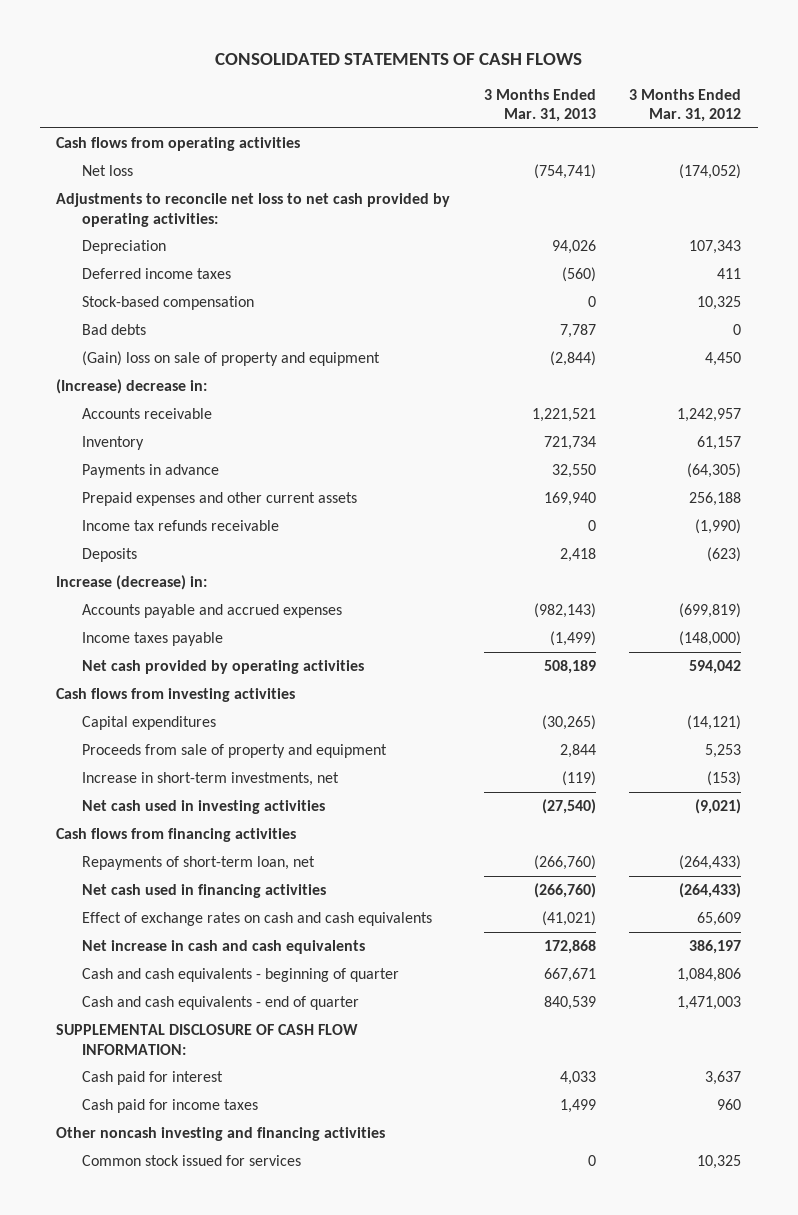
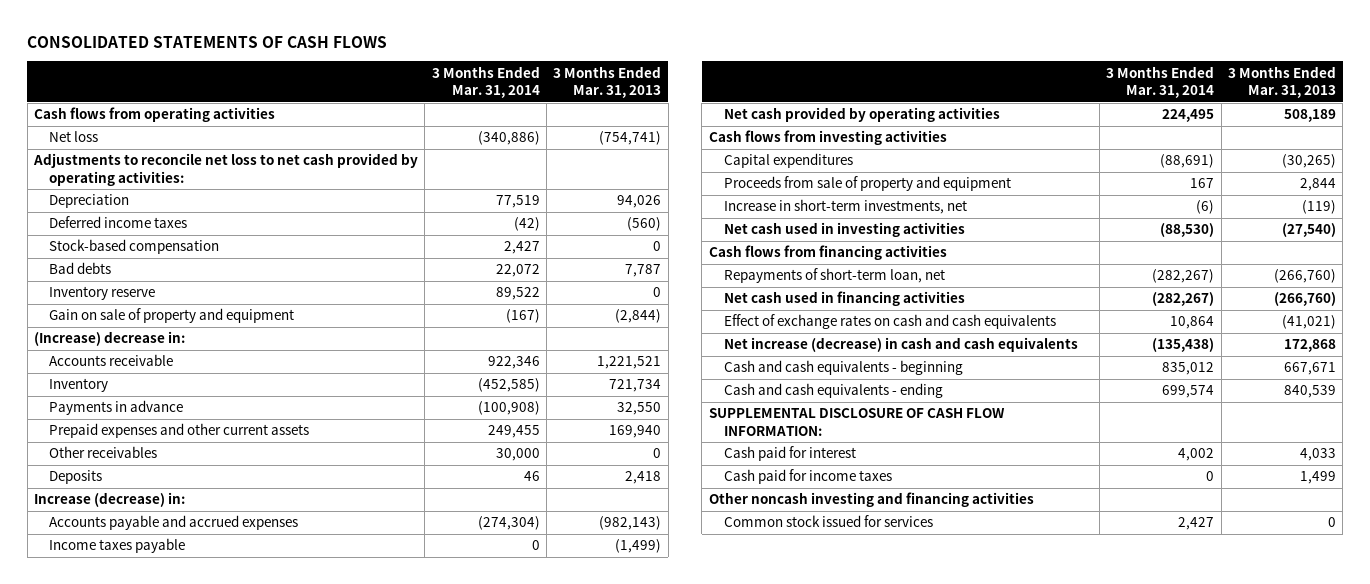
- | 3 Months Ended Mar. 31, 2013 | 3 Months Ended Mar. 31, 2012
+ | 3 Months Ended Mar. 31, 2014 | 3 Months Ended Mar. 31, 2013
- (Gain) loss on sale of property and equipment | (2,844) | 4,450
+ Inventory reserve | 89,522 | 0
+ Gain on sale of property and equipment | (167) | (2,844)
- Income tax refunds receivable | 0 | (1,990)
+ Other receivables | 30,000 | 0
- Net increase in cash and cash equivalents | 172,868 | 386,197
- Cash and cash equivalents - beginning of quarter | 667,671 | 1,084,806
- Cash and cash equivalents - end of quarter | 840,539 | 1,471,003
+ Net increase (decrease) in cash and cash equivalents | (135,438) | 172,868
+ Cash and cash equivalents - beginning | 835,012 | 667,671
+ Cash and cash equivalents - ending | 699,574 | 840,539

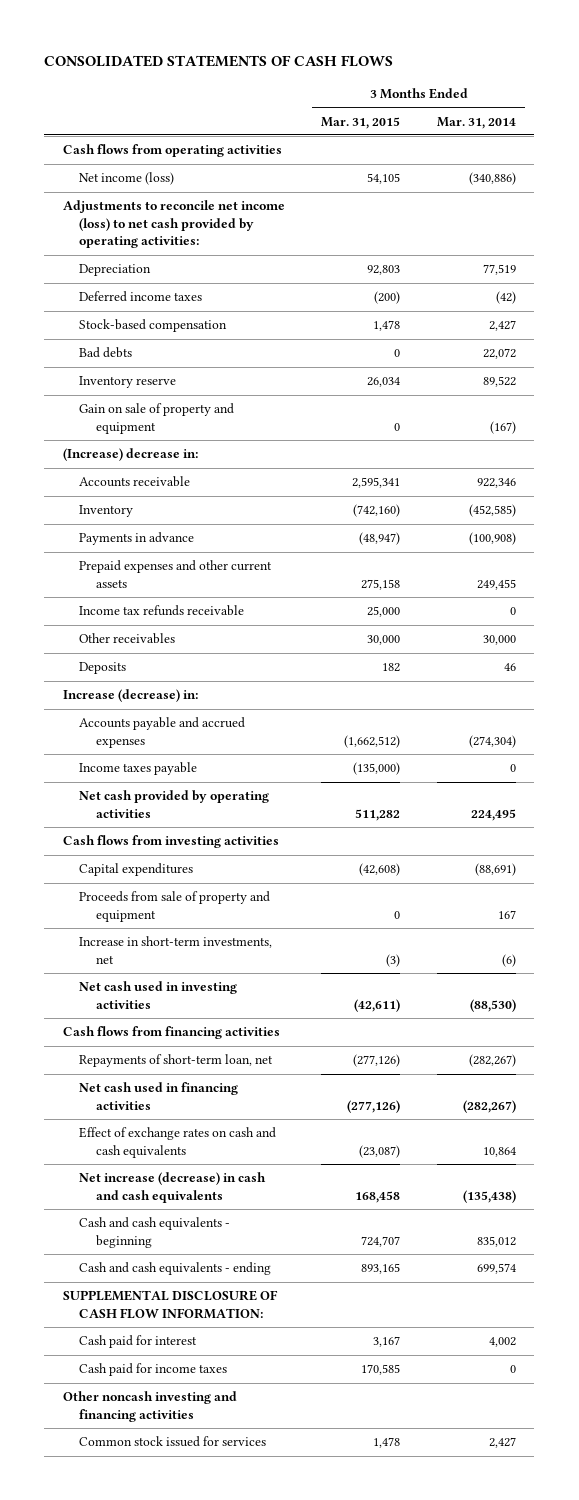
- | 3 Months Ended Mar. 31, 2014 | 3 Months Ended Mar. 31, 2013
+ | 3 Months Ended Mar. 31, 2015 | 3 Months Ended Mar. 31, 2014
- Net loss | (340,886) | (754,741)
- Adjustments to reconcile net loss to net cash provided by operating activities:
+ Net income (loss) | 54,105 | (340,886)
+ Adjustments to reconcile net income (loss) to net cash provided by operating activities:
+ Income tax refunds receivable | 25,000 | 0

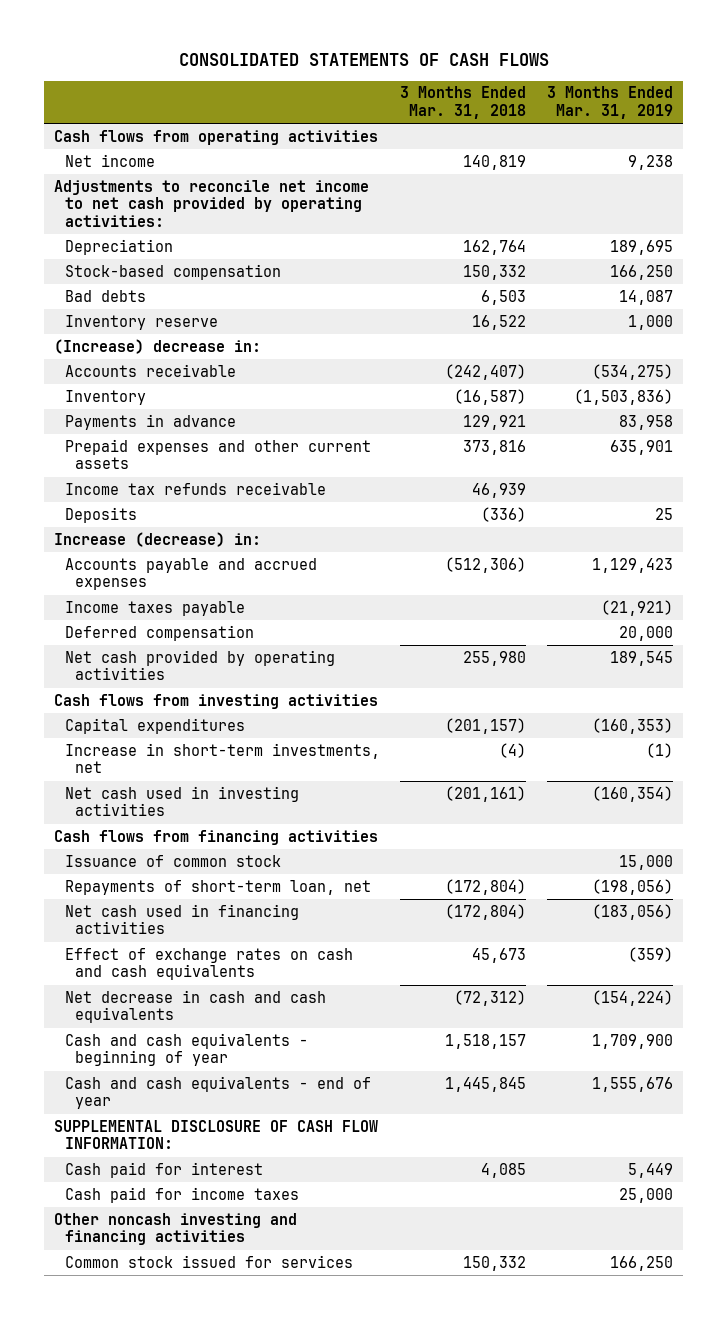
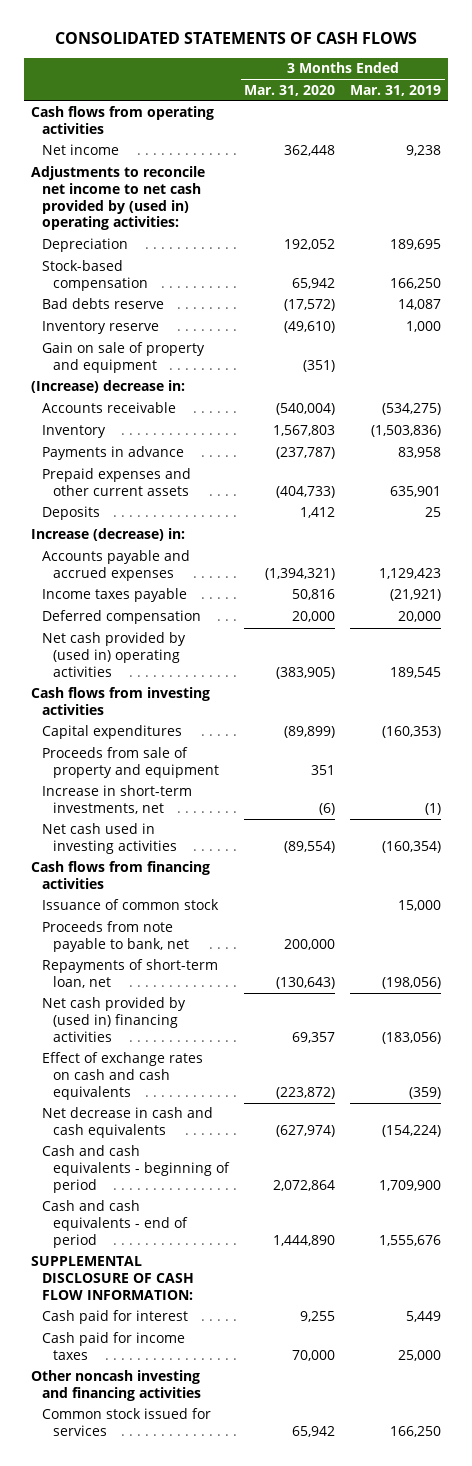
- | 3 Months Ended Mar. 31, 2018 | 3 Months Ended Mar. 31, 2019
+ | 3 Months Ended Mar. 31, 2020 | 3 Months Ended Mar. 31, 2019
- Adjustments to reconcile net income to net cash provided by operating activities:
+ Adjustments to reconcile net income to net cash provided by (used in) operating activities:
- Bad debts | 6,503 | 14,087
+ Bad debts reserve | (17,572) | 14,087
+ Gain on sale of property and equipment | (351) |
- Income tax refunds receivable | 46,939 |
- Net cash provided by operating activities | 255,980 | 189,545
+ Net cash provided by (used in) operating activities | (383,905) | 189,545
+ Proceeds from sale of property and equipment | 351 |
+ Proceeds from note payable to bank, net | 200,000 |
- Net cash used in financing activities | (172,804) | (183,056)
+ Net cash provided by (used in) financing activities | 69,357 | (183,056)
- Cash and cash equivalents - beginning of year | 1,518,157 | 1,709,900
- Cash and cash equivalents - end of year | 1,445,845 | 1,555,676
+ Cash and cash equivalents - beginning of period | 2,072,864 | 1,709,900
+ Cash and cash equivalents - end of period | 1,444,890 | 1,555,676

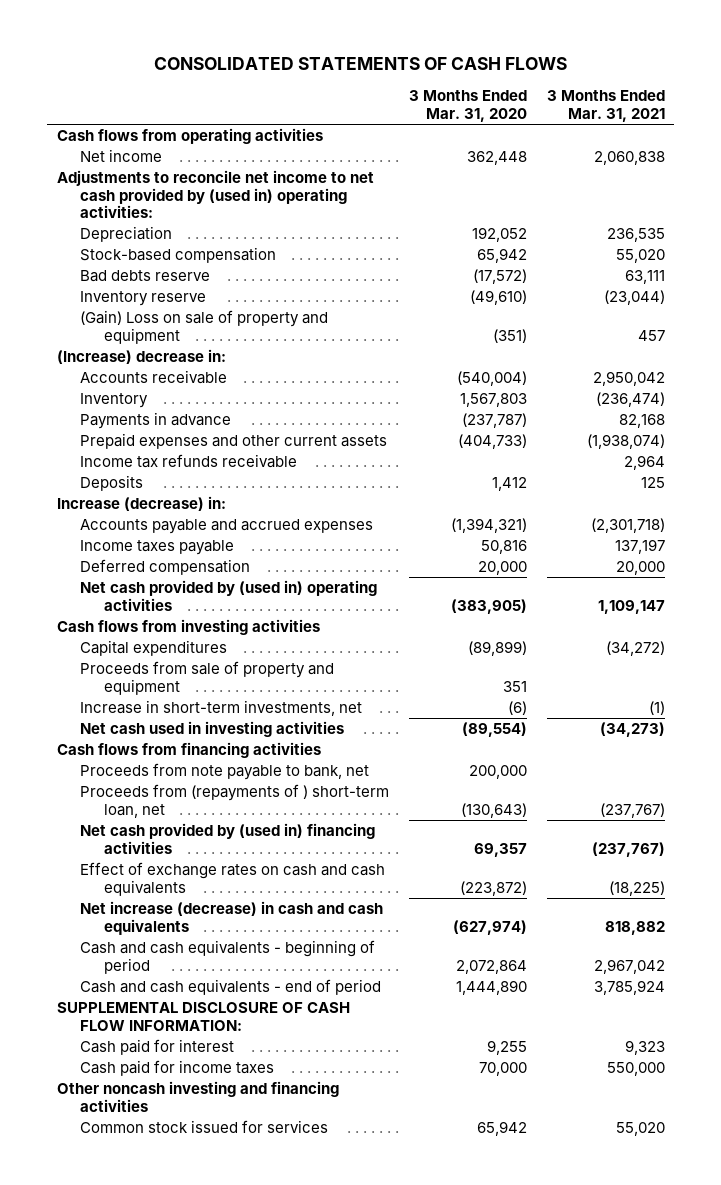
- | 3 Months Ended Mar. 31, 2020 | 3 Months Ended Mar. 31, 2019
+ | 3 Months Ended Mar. 31, 2020 | 3 Months Ended Mar. 31, 2021
- Gain on sale of property and equipment | (351) |
+ (Gain) Loss on sale of property and equipment | (351) | 457
+ Income tax refunds receivable | | 2,964
- Issuance of common stock | | 15,000
- Repayments of short-term loan, net | (130,643) | (198,056)
+ Proceeds from (repayments of ) short-term loan, net | (130,643) | (237,767)
- Net decrease in cash and cash equivalents | (627,974) | (154,224)
+ Net increase (decrease) in cash and cash equivalents | (627,974) | 818,882

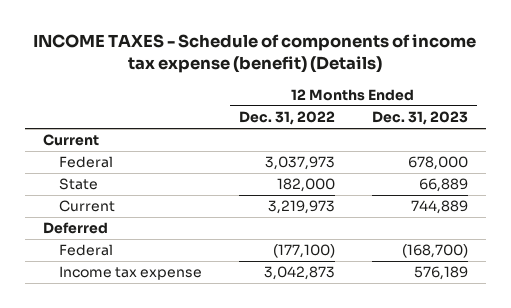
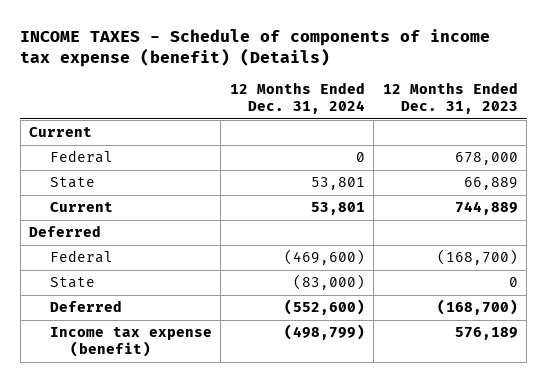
- | 12 Months Ended Dec. 31, 2022 | 12 Months Ended Dec. 31, 2023
+ | 12 Months Ended Dec. 31, 2024 | 12 Months Ended Dec. 31, 2023
- Income tax expense | 3,042,873 | 576,189
+ State | (83,000) | 0
+ Deferred | (552,600) | (168,700)
+ Income tax expense (benefit) | (498,799) | 576,189

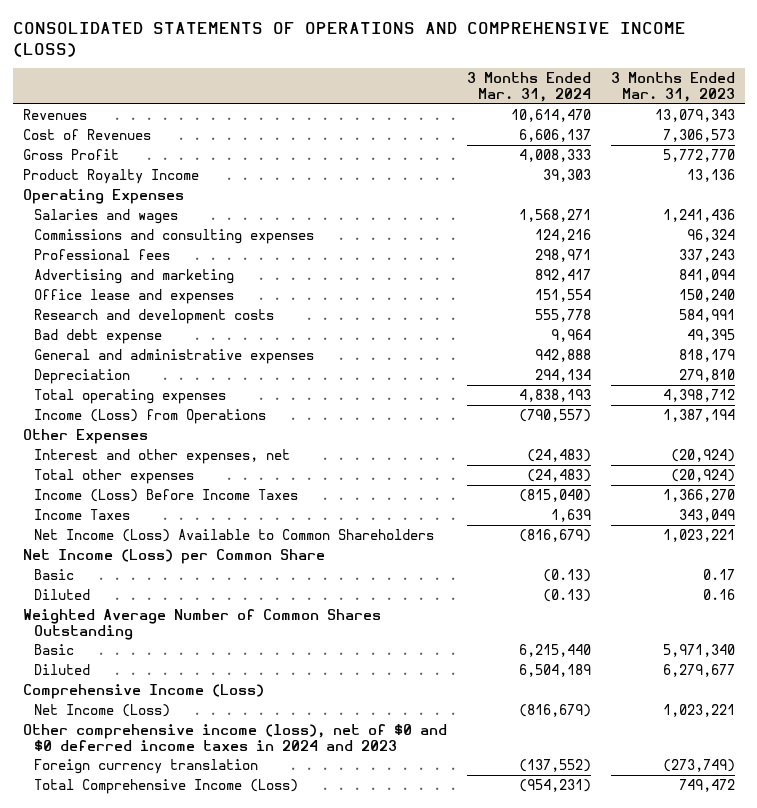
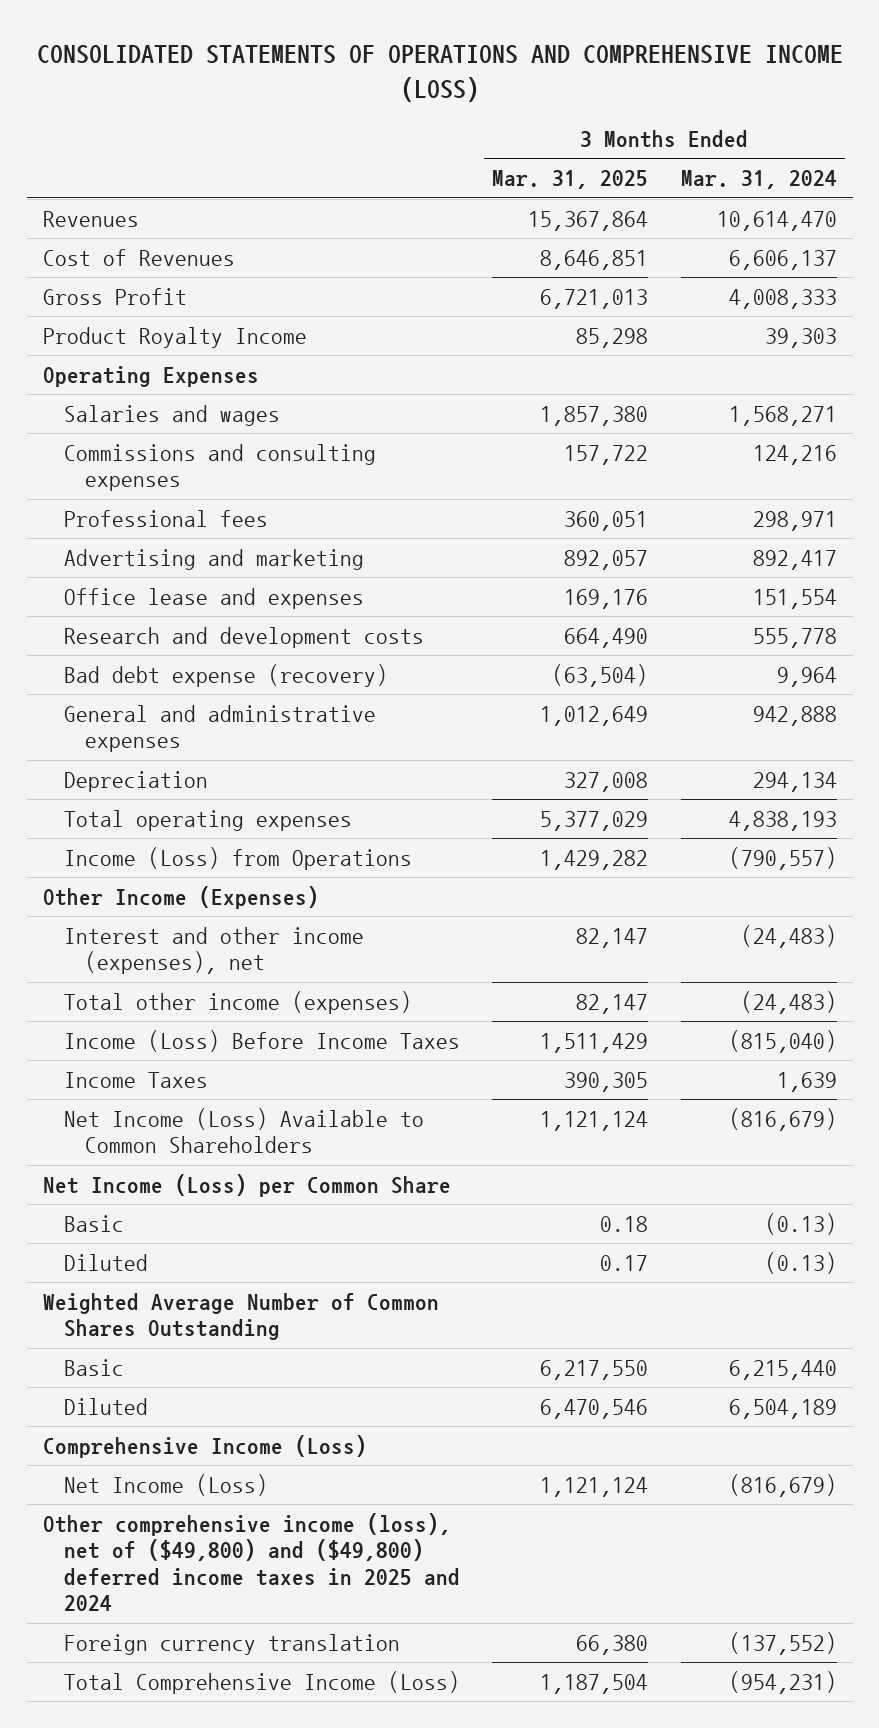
- | 3 Months Ended Mar. 31, 2024 | 3 Months Ended Mar. 31, 2023
+ | 3 Months Ended Mar. 31, 2025 | 3 Months Ended Mar. 31, 2024
- Bad debt expense | 9,964 | 49,395
+ Bad debt expense (recovery) | (63,504) | 9,964
- Other Expenses
- Interest and other expenses, net | (24,483) | (20,924)
- Total other expenses | (24,483) | (20,924)
+ Other Income (Expenses)
+ Interest and other income (expenses), net | 82,147 | (24,483)
+ Total other income (expenses) | 82,147 | (24,483)
- Other comprehensive income (loss), net of $0 and $0 deferred income taxes in 2024 and 2023
+ Other comprehensive income (loss), net of ($49,800) and ($49,800) deferred income taxes in 2025 and 2024

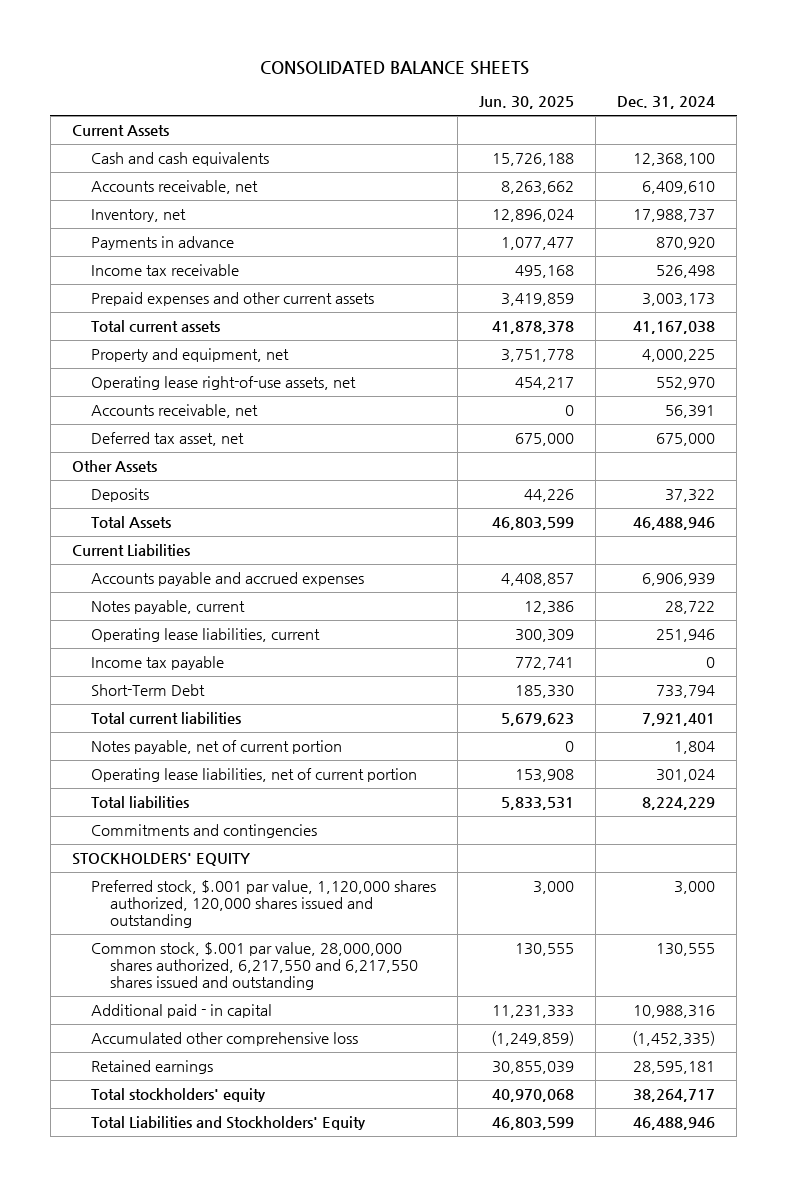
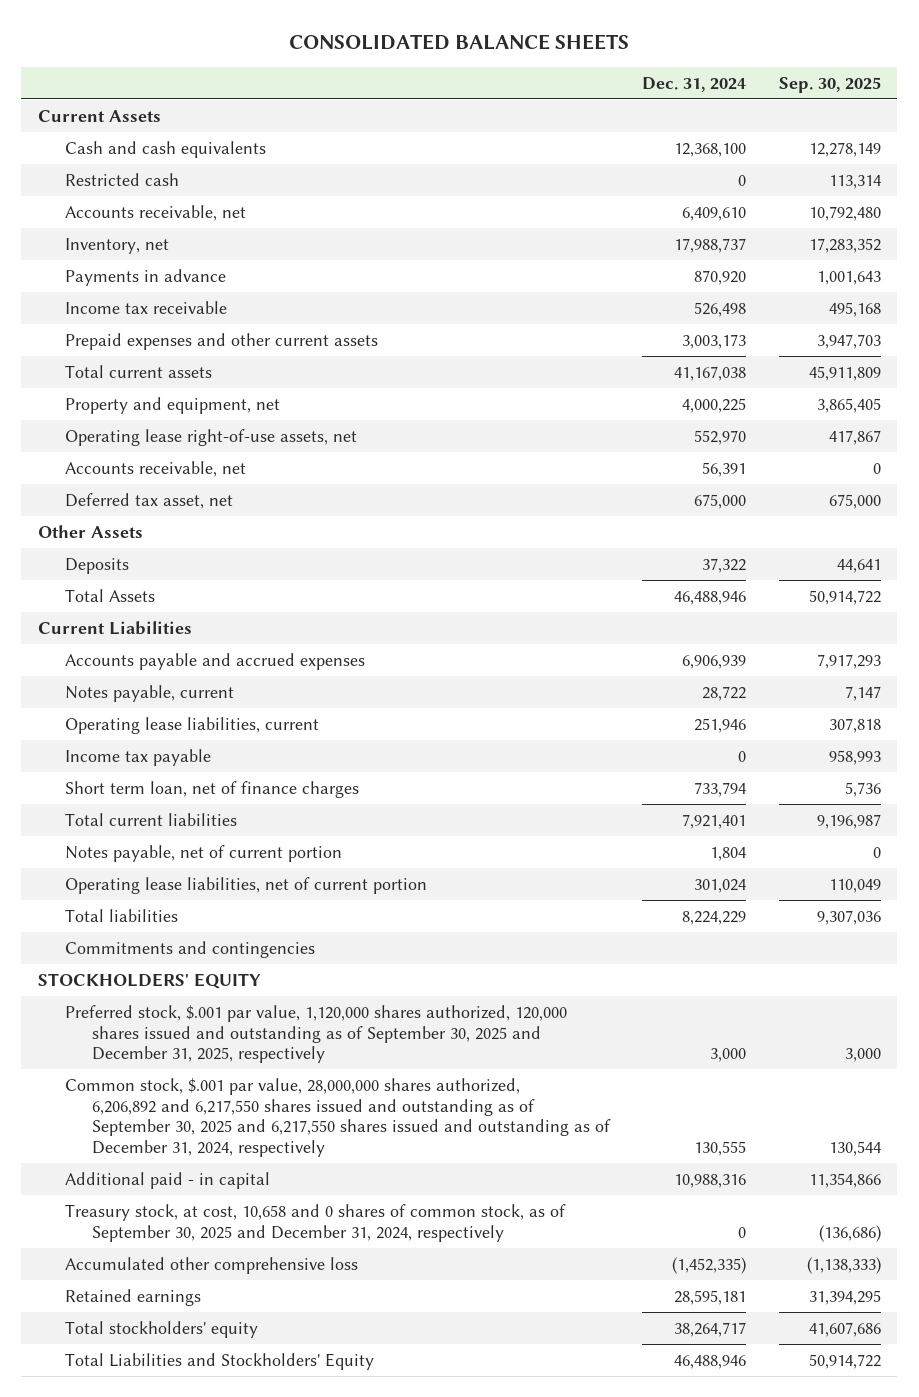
- | Jun. 30, 2025 | Dec. 31, 2024
+ | Dec. 31, 2024 | Sep. 30, 2025
+ Restricted cash | 0 | 113,314
- Short-Term Debt | 185,330 | 733,794
+ Short term loan, net of finance charges | 733,794 | 5,736
- Preferred stock, $.001 par value, 1,120,000 shares authorized, 120,000 shares issued and outstanding | 3,000 | 3,000
- Common stock, $.001 par value, 28,000,000 shares authorized, 6,217,550 and 6,217,550 shares issued and outstanding | 130,555 | 130,555
+ Preferred stock, $.001 par value, 1,120,000 shares authorized, 120,000 shares issued and outstanding as of September 30, 2025 and December 31, 2025, respectively | 3,000 | 3,000
+ Common stock, $.001 par value, 28,000,000 shares authorized, 6,206,892 and 6,217,550 shares issued and outstanding as of September 30, 2025 and 6,217,550 shares issued and outstanding as of December 31, 2024, respectively | 130,555 | 130,544
+ Treasury stock, at cost, 10,658 and 0 shares of common stock, as of September 30, 2025 and December 31, 2024, respectively | 0 | (136,686)

